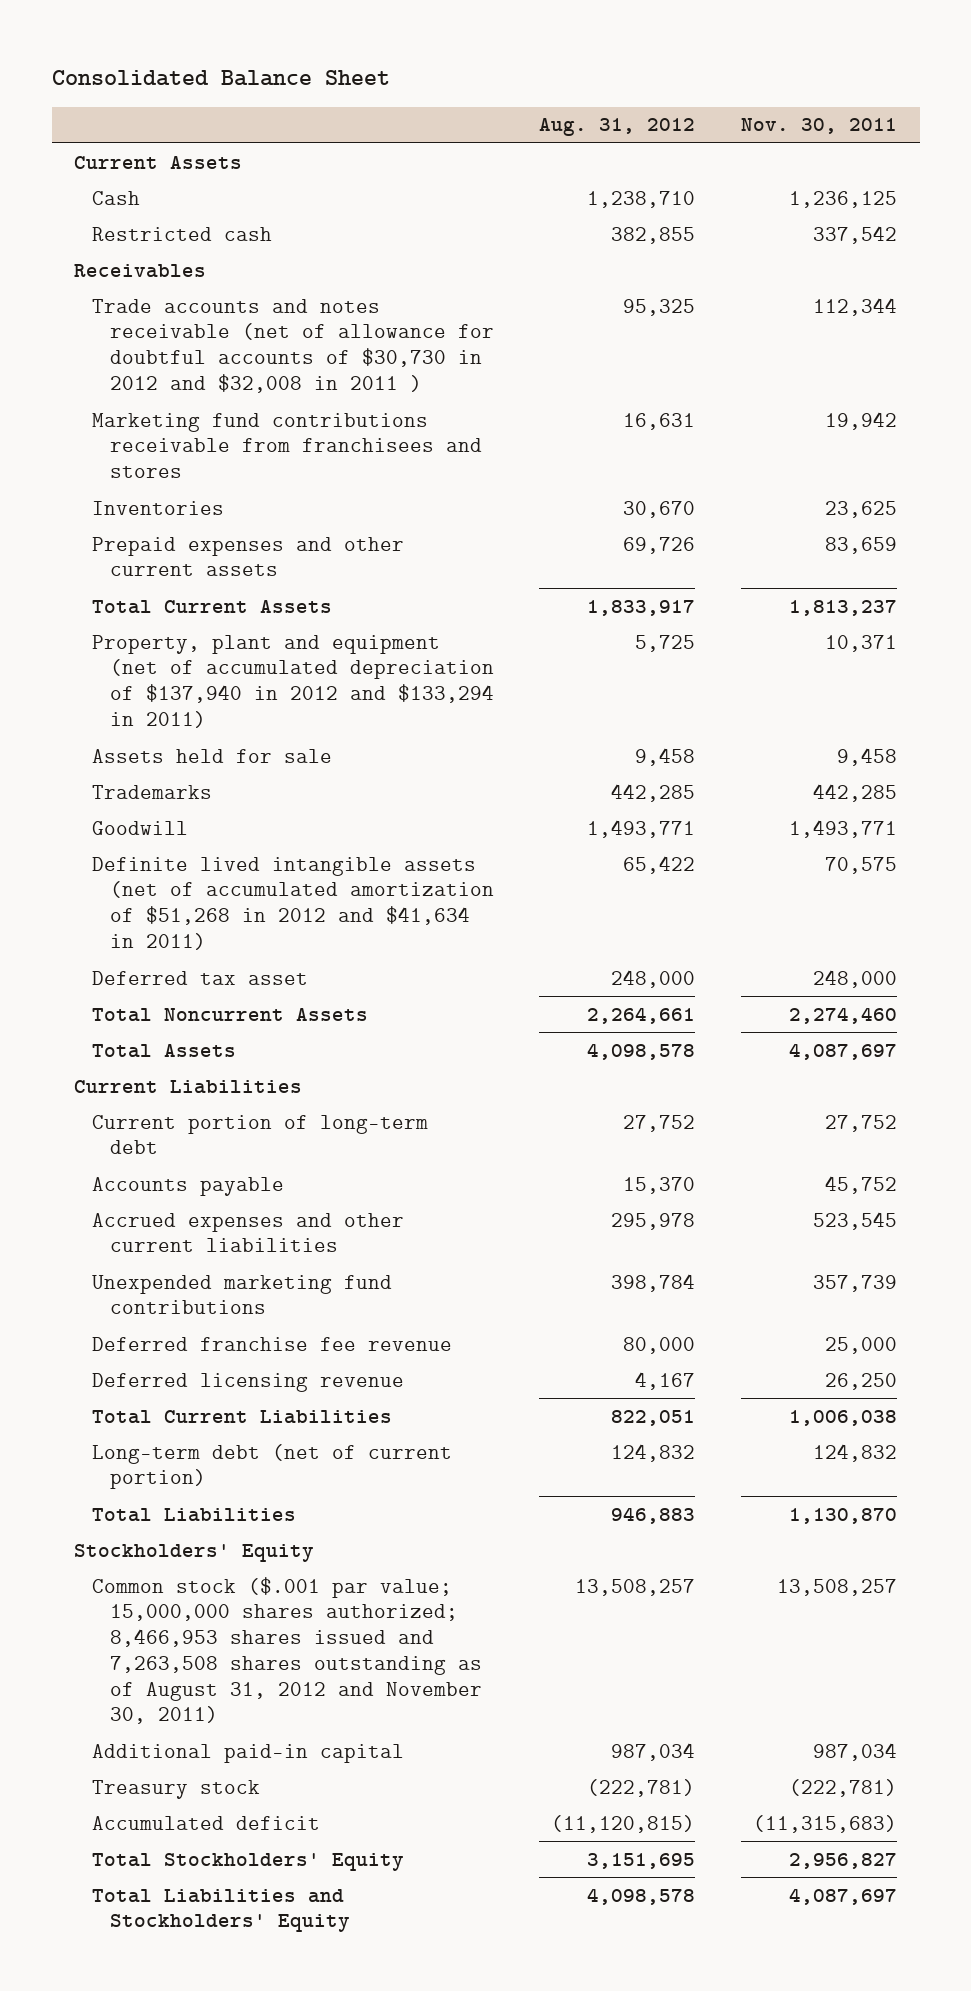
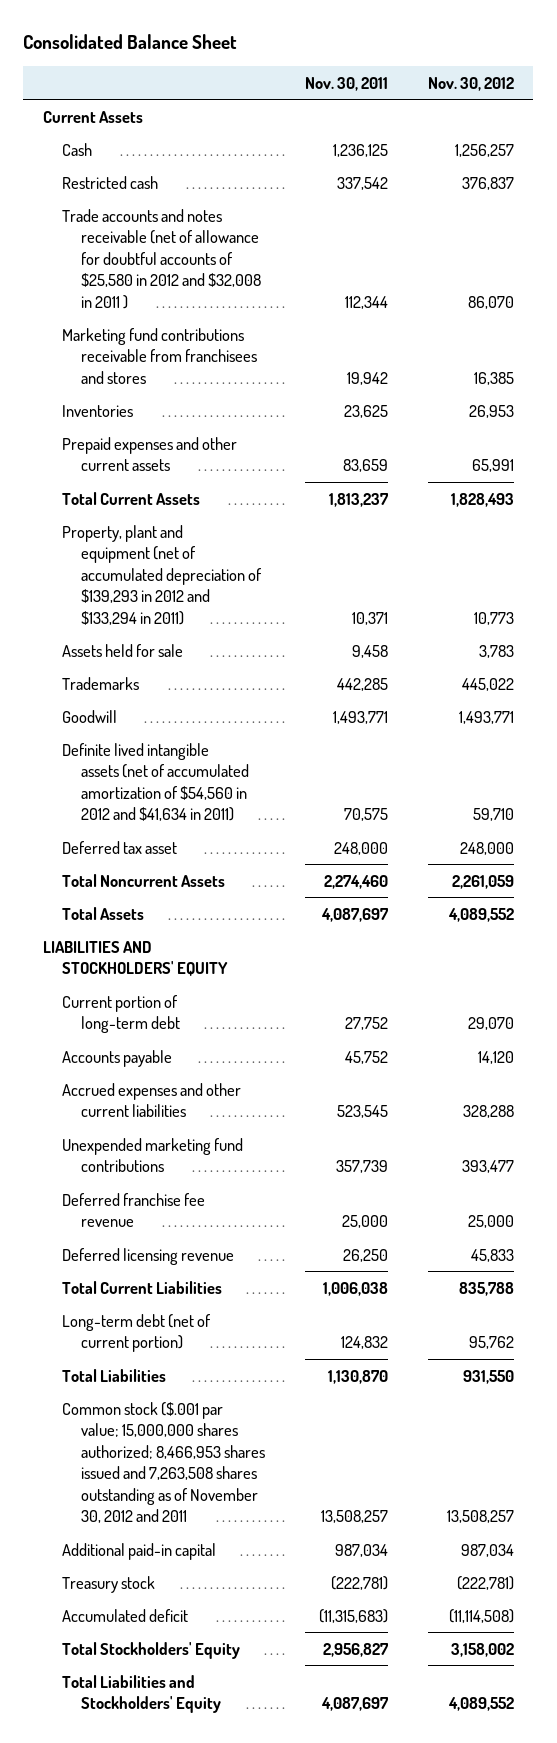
- | Aug. 31, 2012 | Nov. 30, 2011
+ | Nov. 30, 2011 | Nov. 30, 2012
- Receivables
- Trade accounts and notes receivable (net of allowance for doubtful accounts of $30,730 in 2012 and $32,008 in 2011 ) | 95,325 | 112,344
+ Trade accounts and notes receivable (net of allowance for doubtful accounts of $25,580 in 2012 and $32,008 in 2011 ) | 112,344 | 86,070
- Property, plant and equipment (net of accumulated depreciation of $137,940 in 2012 and $133,294 in 2011) | 5,725 | 10,371
+ Property, plant and equipment (net of accumulated depreciation of $139,293 in 2012 and $133,294 in 2011) | 10,371 | 10,773
- Definite lived intangible assets (net of accumulated amortization of $51,268 in 2012 and $41,634 in 2011) | 65,422 | 70,575
+ Definite lived intangible assets (net of accumulated amortization of $54,560 in 2012 and $41,634 in 2011) | 70,575 | 59,710
- Current Liabilities
+ LIABILITIES AND STOCKHOLDERS' EQUITY
- Stockholders' Equity
- Common stock ($.001 par value; 15,000,000 shares authorized; 8,466,953 shares issued and 7,263,508 shares outstanding as of August 31, 2012 and November 30, 2011) | 13,508,257 | 13,508,257
+ Common stock ($.001 par value; 15,000,000 shares authorized; 8,466,953 shares issued and 7,263,508 shares outstanding as of November 30, 2012 and 2011 | 13,508,257 | 13,508,257

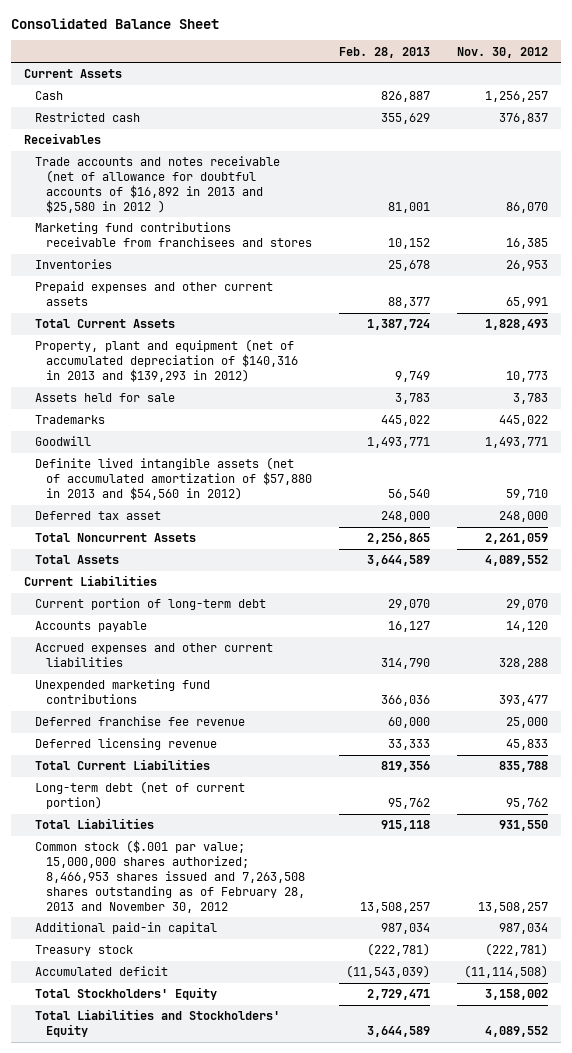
- | Nov. 30, 2011 | Nov. 30, 2012
+ | Feb. 28, 2013 | Nov. 30, 2012
- Trade accounts and notes receivable (net of allowance for doubtful accounts of $25,580 in 2012 and $32,008 in 2011 ) | 112,344 | 86,070
+ Receivables
+ Trade accounts and notes receivable (net of allowance for doubtful accounts of $16,892 in 2013 and $25,580 in 2012 ) | 81,001 | 86,070
- Property, plant and equipment (net of accumulated depreciation of $139,293 in 2012 and $133,294 in 2011) | 10,371 | 10,773
+ Property, plant and equipment (net of accumulated depreciation of $140,316 in 2013 and $139,293 in 2012) | 9,749 | 10,773
- Definite lived intangible assets (net of accumulated amortization of $54,560 in 2012 and $41,634 in 2011) | 70,575 | 59,710
+ Definite lived intangible assets (net of accumulated amortization of $57,880 in 2013 and $54,560 in 2012) | 56,540 | 59,710
- LIABILITIES AND STOCKHOLDERS' EQUITY
+ Current Liabilities
- Common stock ($.001 par value; 15,000,000 shares authorized; 8,466,953 shares issued and 7,263,508 shares outstanding as of November 30, 2012 and 2011 | 13,508,257 | 13,508,257
+ Common stock ($.001 par value; 15,000,000 shares authorized; 8,466,953 shares issued and 7,263,508 shares outstanding as of February 28, 2013 and November 30, 2012 | 13,508,257 | 13,508,257

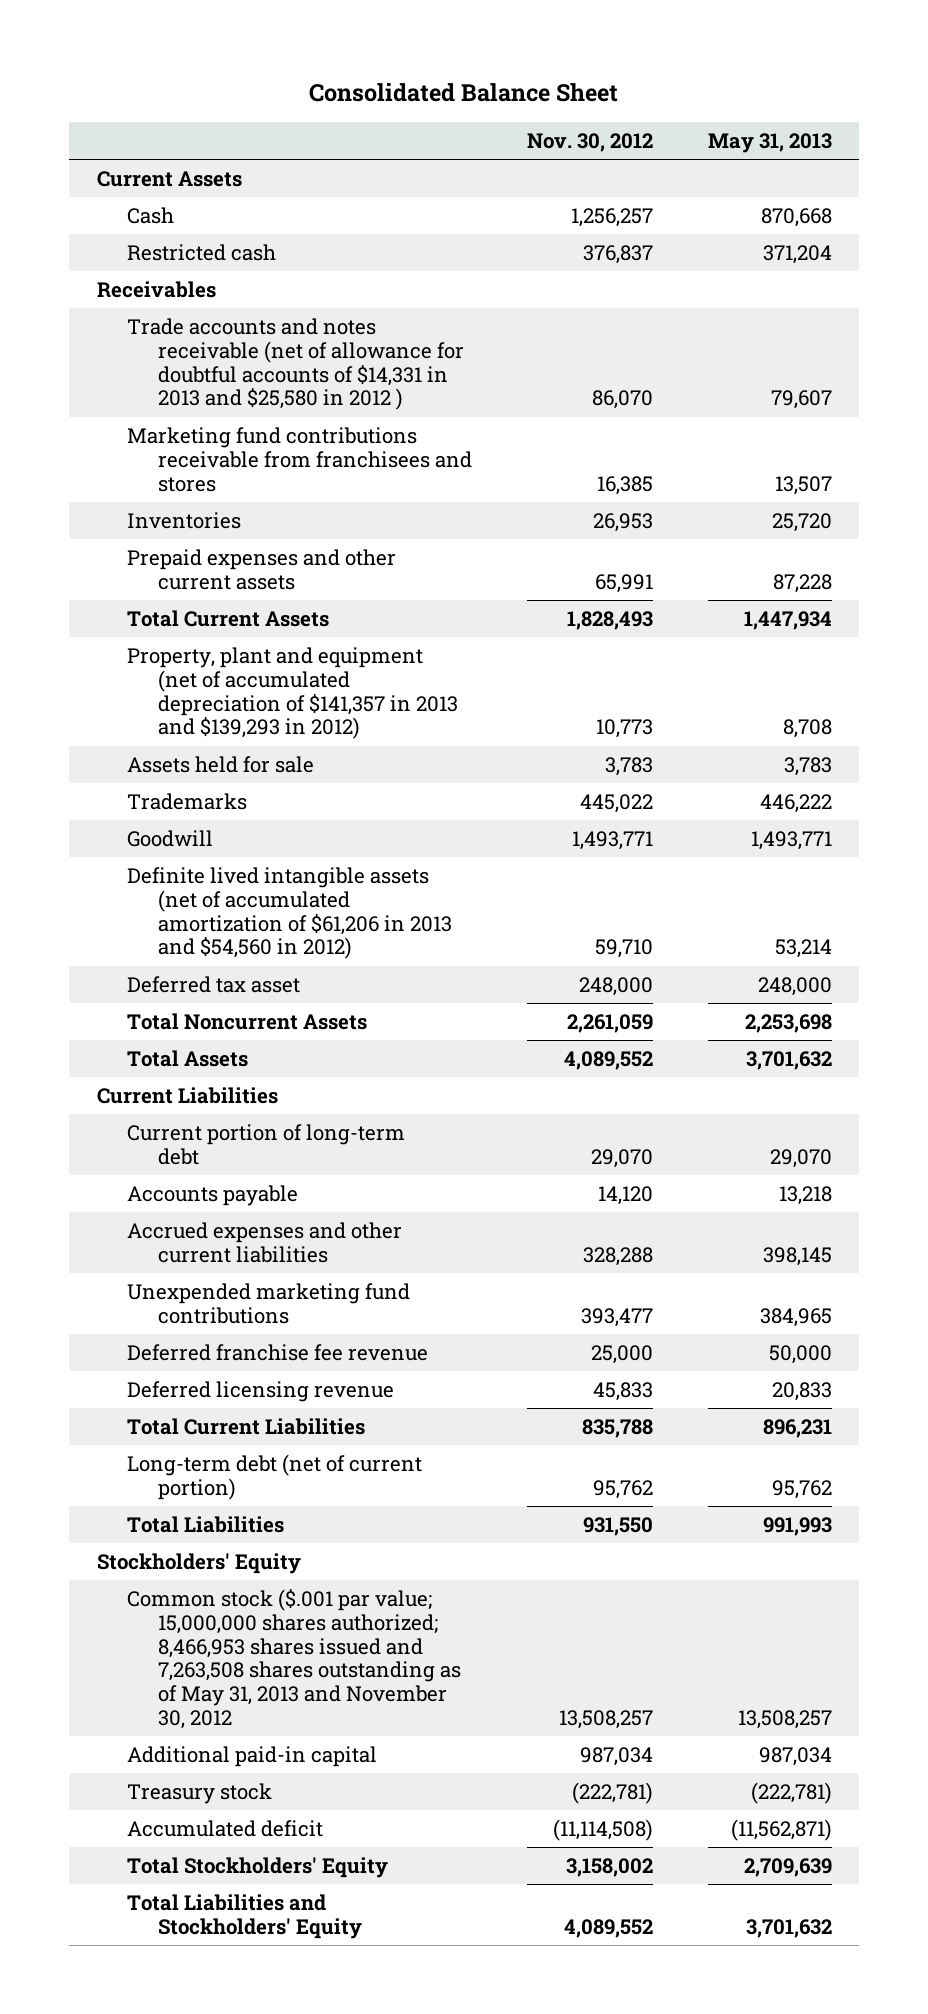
- | Feb. 28, 2013 | Nov. 30, 2012
+ | Nov. 30, 2012 | May 31, 2013
- Trade accounts and notes receivable (net of allowance for doubtful accounts of $16,892 in 2013 and $25,580 in 2012 ) | 81,001 | 86,070
+ Trade accounts and notes receivable (net of allowance for doubtful accounts of $14,331 in 2013 and $25,580 in 2012 ) | 86,070 | 79,607
- Property, plant and equipment (net of accumulated depreciation of $140,316 in 2013 and $139,293 in 2012) | 9,749 | 10,773
+ Property, plant and equipment (net of accumulated depreciation of $141,357 in 2013 and $139,293 in 2012) | 10,773 | 8,708
- Definite lived intangible assets (net of accumulated amortization of $57,880 in 2013 and $54,560 in 2012) | 56,540 | 59,710
+ Definite lived intangible assets (net of accumulated amortization of $61,206 in 2013 and $54,560 in 2012) | 59,710 | 53,214
- Common stock ($.001 par value; 15,000,000 shares authorized; 8,466,953 shares issued and 7,263,508 shares outstanding as of February 28, 2013 and November 30, 2012 | 13,508,257 | 13,508,257
+ Stockholders' Equity
+ Common stock ($.001 par value; 15,000,000 shares authorized; 8,466,953 shares issued and 7,263,508 shares outstanding as of May 31, 2013 and November 30, 2012 | 13,508,257 | 13,508,257

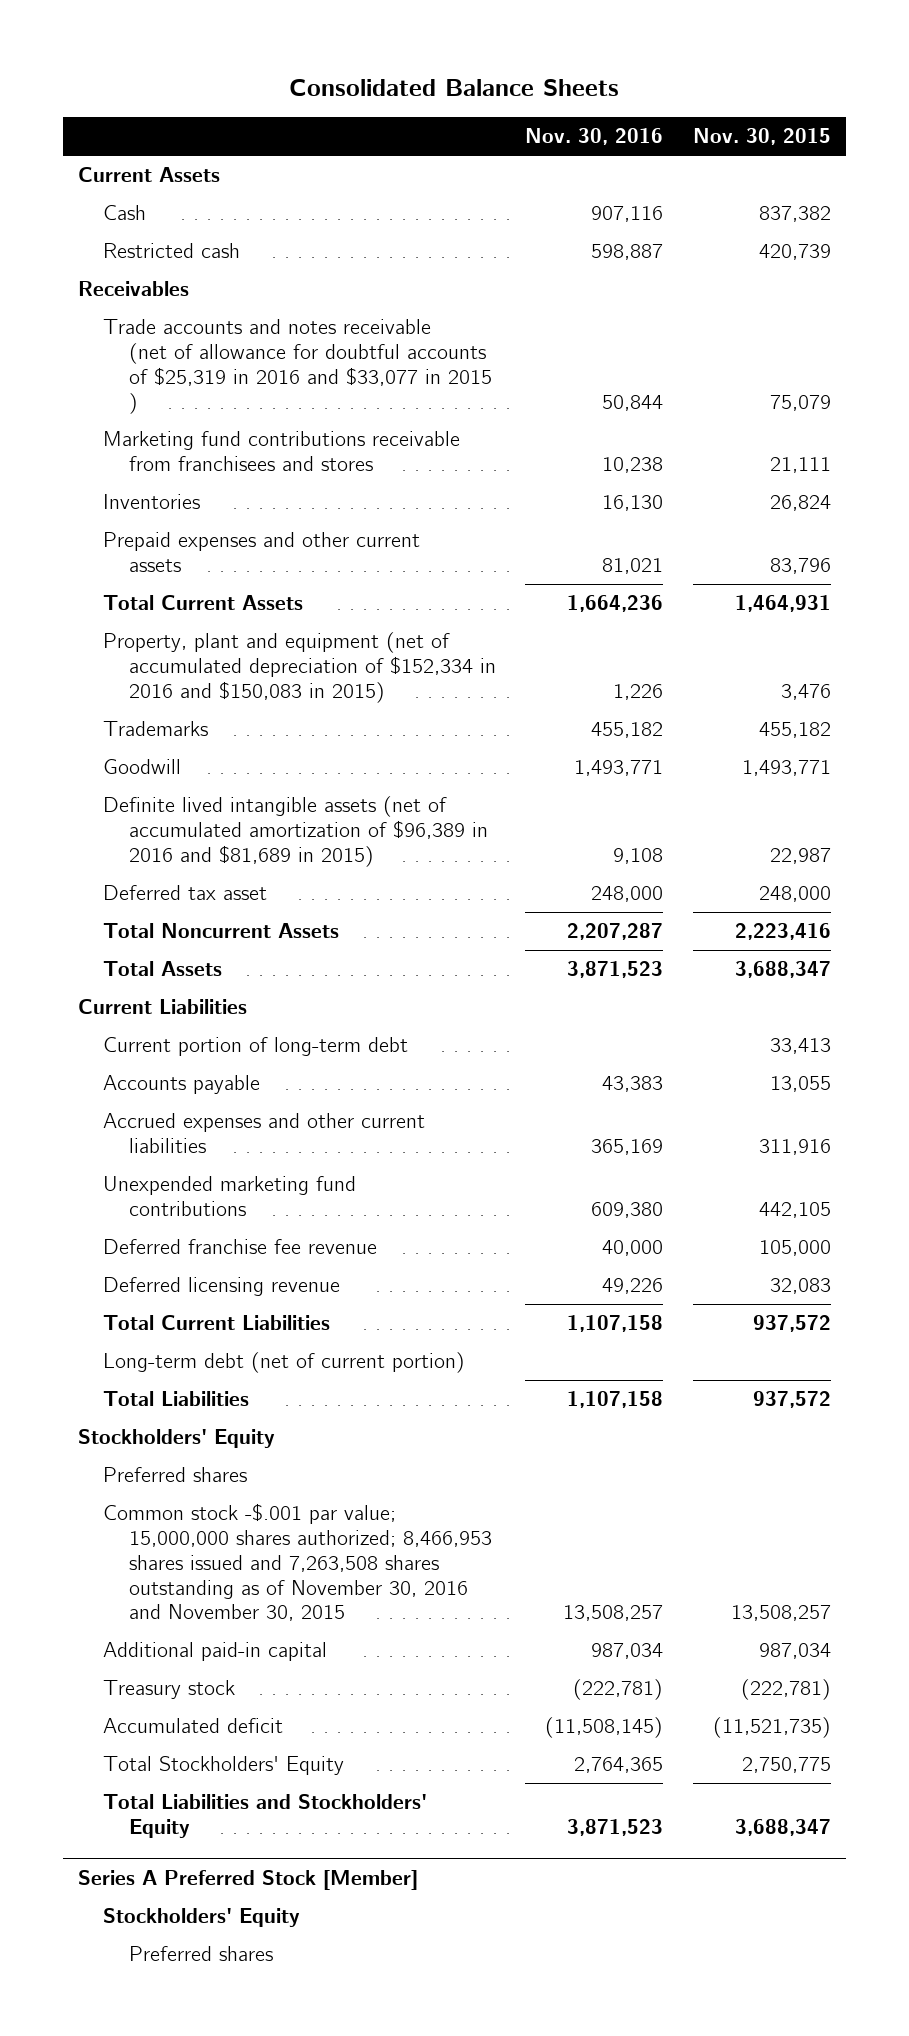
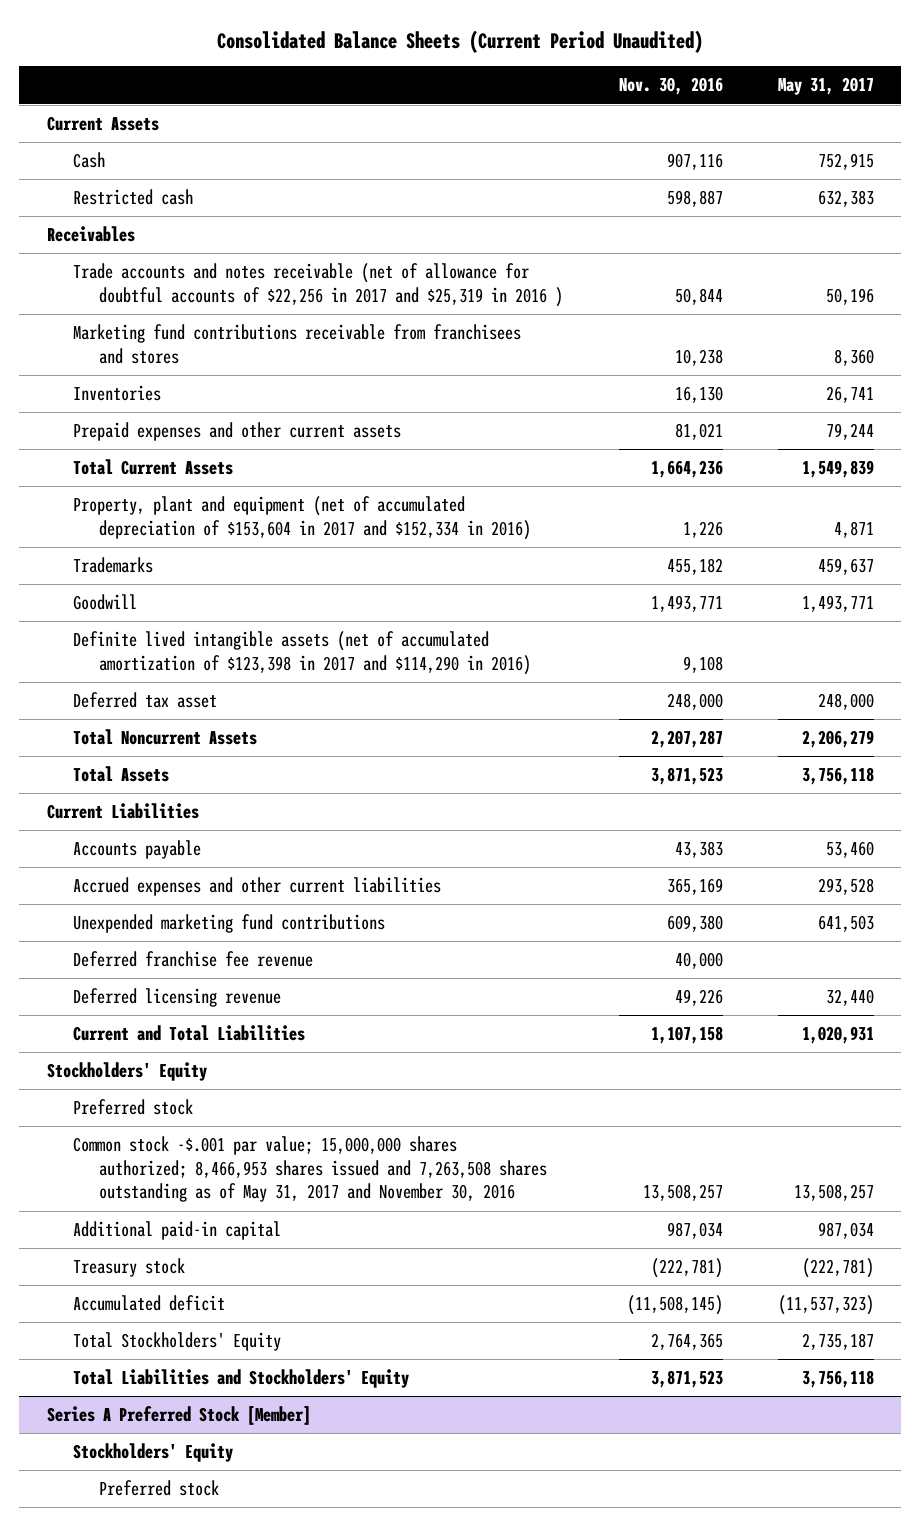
- Consolidated Balance Sheets
+ Consolidated Balance Sheets (Current Period Unaudited)
- | Nov. 30, 2016 | Nov. 30, 2015
+ | Nov. 30, 2016 | May 31, 2017
- Trade accounts and notes receivable (net of allowance for doubtful accounts of $25,319 in 2016 and $33,077 in 2015 ) | 50,844 | 75,079
+ Trade accounts and notes receivable (net of allowance for doubtful accounts of $22,256 in 2017 and $25,319 in 2016 ) | 50,844 | 50,196
- Property, plant and equipment (net of accumulated depreciation of $152,334 in 2016 and $150,083 in 2015) | 1,226 | 3,476
+ Property, plant and equipment (net of accumulated depreciation of $153,604 in 2017 and $152,334 in 2016) | 1,226 | 4,871
- Definite lived intangible assets (net of accumulated amortization of $96,389 in 2016 and $81,689 in 2015) | 9,108 | 22,987
+ Definite lived intangible assets (net of accumulated amortization of $123,398 in 2017 and $114,290 in 2016) | 9,108 |
- Current portion of long-term debt | | 33,413
- Total Current Liabilities | 1,107,158 | 937,572
- Long-term debt (net of current portion)
- Total Liabilities | 1,107,158 | 937,572
+ Current and Total Liabilities | 1,107,158 | 1,020,931
- Preferred shares
- Common stock -$.001 par value; 15,000,000 shares authorized; 8,466,953 shares issued and 7,263,508 shares outstanding as of November 30, 2016 and November 30, 2015 | 13,508,257 | 13,508,257
+ Preferred stock
+ Common stock -$.001 par value; 15,000,000 shares authorized; 8,466,953 shares issued and 7,263,508 shares outstanding as of May 31, 2017 and November 30, 2016 | 13,508,257 | 13,508,257
@ Series A Preferred Stock [Member]
- Preferred shares
+ Preferred stock

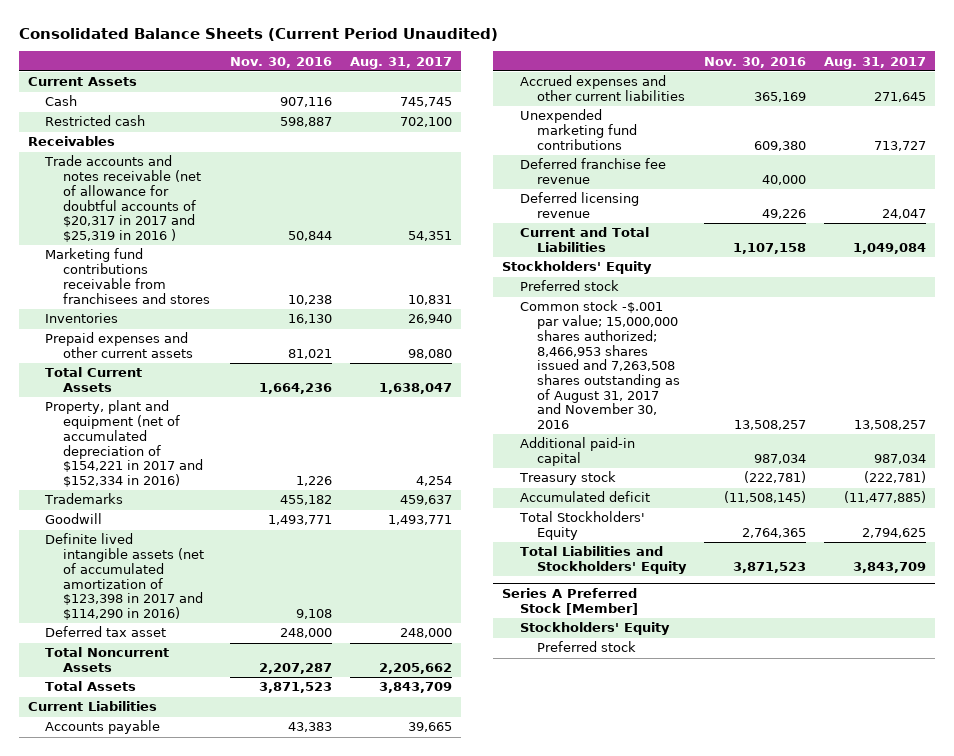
- | Nov. 30, 2016 | May 31, 2017
+ | Nov. 30, 2016 | Aug. 31, 2017
- Trade accounts and notes receivable (net of allowance for doubtful accounts of $22,256 in 2017 and $25,319 in 2016 ) | 50,844 | 50,196
+ Trade accounts and notes receivable (net of allowance for doubtful accounts of $20,317 in 2017 and $25,319 in 2016 ) | 50,844 | 54,351
- Property, plant and equipment (net of accumulated depreciation of $153,604 in 2017 and $152,334 in 2016) | 1,226 | 4,871
+ Property, plant and equipment (net of accumulated depreciation of $154,221 in 2017 and $152,334 in 2016) | 1,226 | 4,254
- Common stock -$.001 par value; 15,000,000 shares authorized; 8,466,953 shares issued and 7,263,508 shares outstanding as of May 31, 2017 and November 30, 2016 | 13,508,257 | 13,508,257
+ Common stock -$.001 par value; 15,000,000 shares authorized; 8,466,953 shares issued and 7,263,508 shares outstanding as of August 31, 2017 and November 30, 2016 | 13,508,257 | 13,508,257

